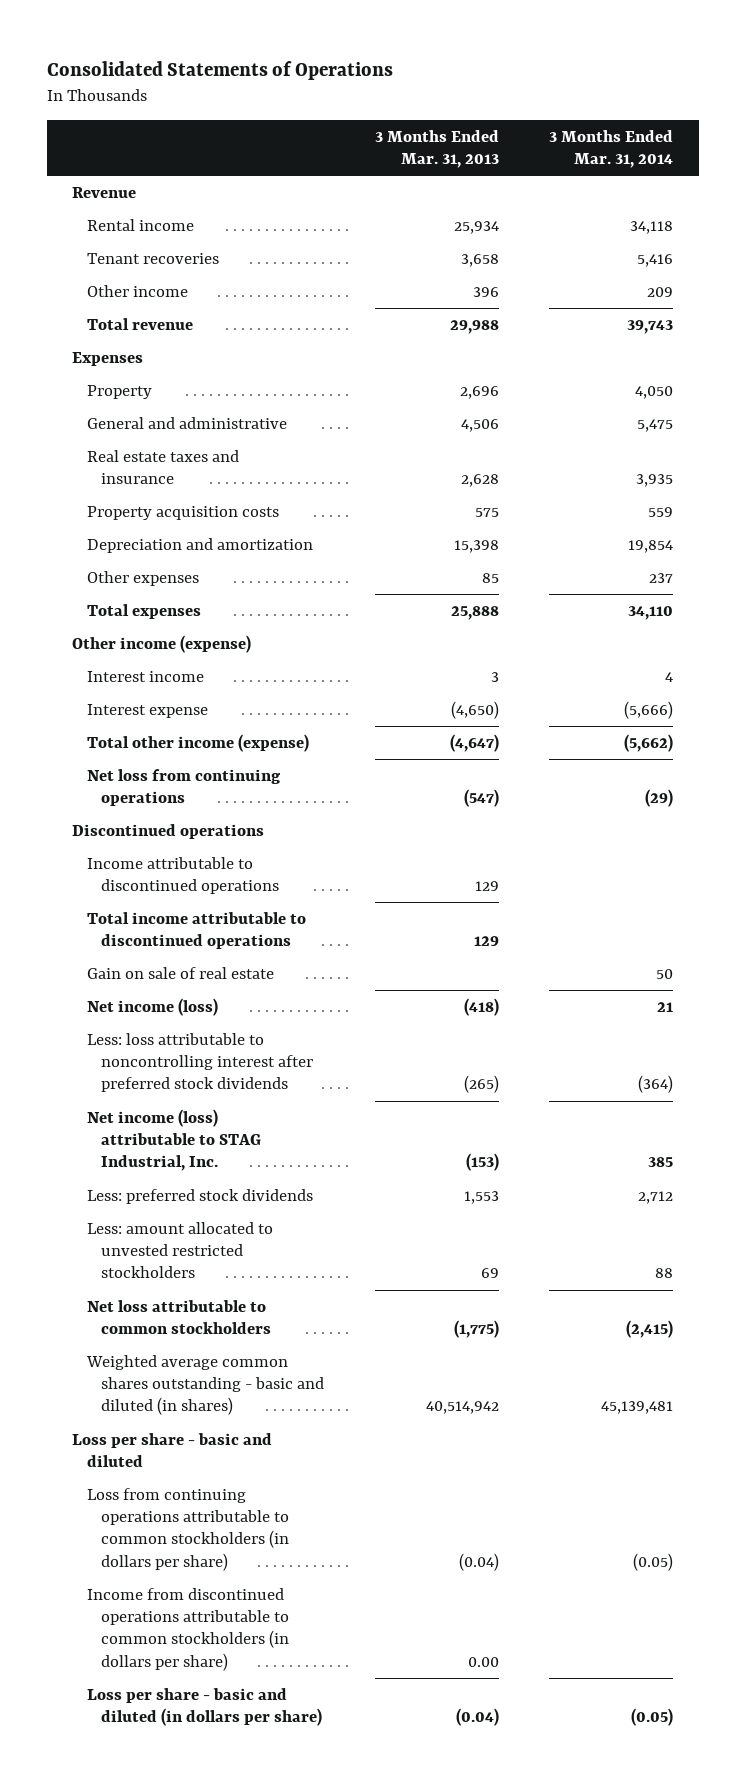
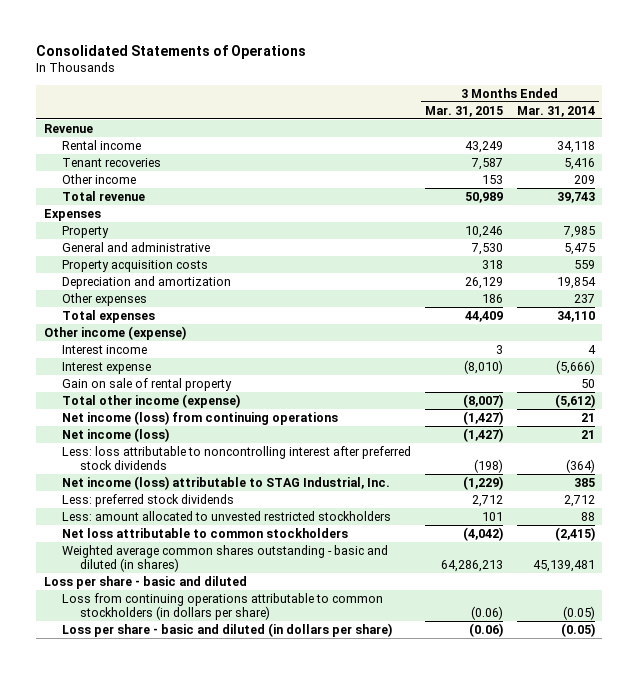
- | 3 Months Ended Mar. 31, 2013 | 3 Months Ended Mar. 31, 2014
+ | 3 Months Ended Mar. 31, 2015 | 3 Months Ended Mar. 31, 2014
- Property | 2,696 | 4,050
+ Property | 10,246 | 7,985
- Real estate taxes and insurance | 2,628 | 3,935
- Total other income (expense) | (4,647) | (5,662)
- Net loss from continuing operations | (547) | (29)
- Discontinued operations
- Income attributable to discontinued operations | 129 |
- Total income attributable to discontinued operations | 129 |
- Gain on sale of real estate | | 50
+ Gain on sale of rental property | | 50
+ Total other income (expense) | (8,007) | (5,612)
+ Net income (loss) from continuing operations | (1,427) | 21
- Income from discontinued operations attributable to common stockholders (in dollars per share) | 0.00 |

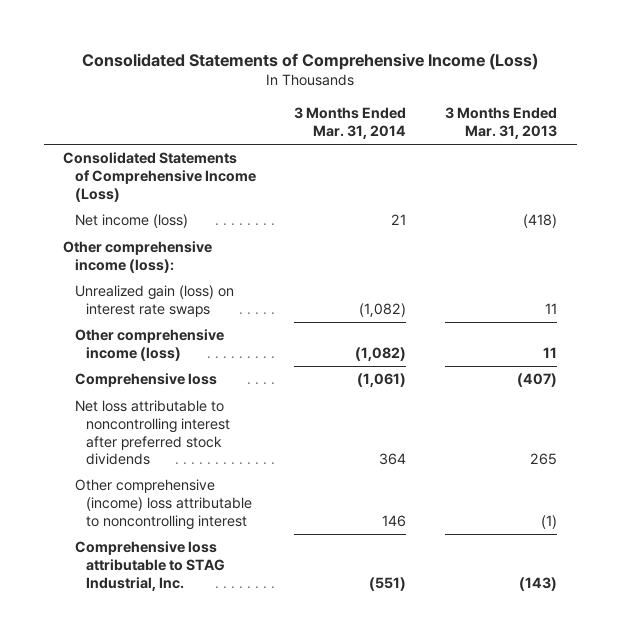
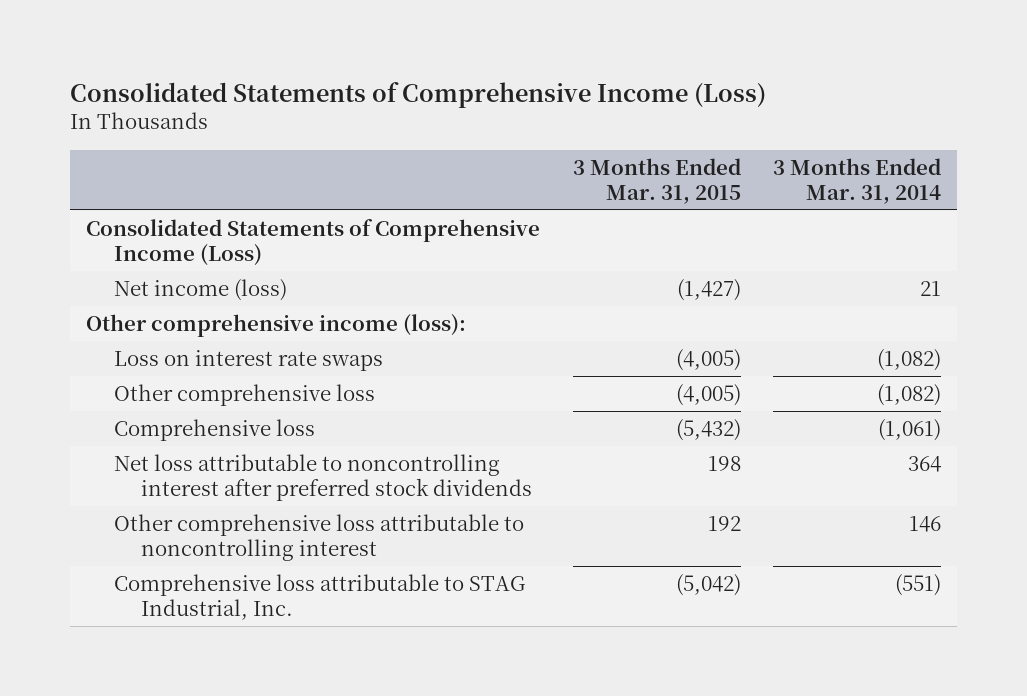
- | 3 Months Ended Mar. 31, 2014 | 3 Months Ended Mar. 31, 2013
+ | 3 Months Ended Mar. 31, 2015 | 3 Months Ended Mar. 31, 2014
- Unrealized gain (loss) on interest rate swaps | (1,082) | 11
- Other comprehensive income (loss) | (1,082) | 11
+ Loss on interest rate swaps | (4,005) | (1,082)
+ Other comprehensive loss | (4,005) | (1,082)
- Other comprehensive (income) loss attributable to noncontrolling interest | 146 | (1)
+ Other comprehensive loss attributable to noncontrolling interest | 192 | 146

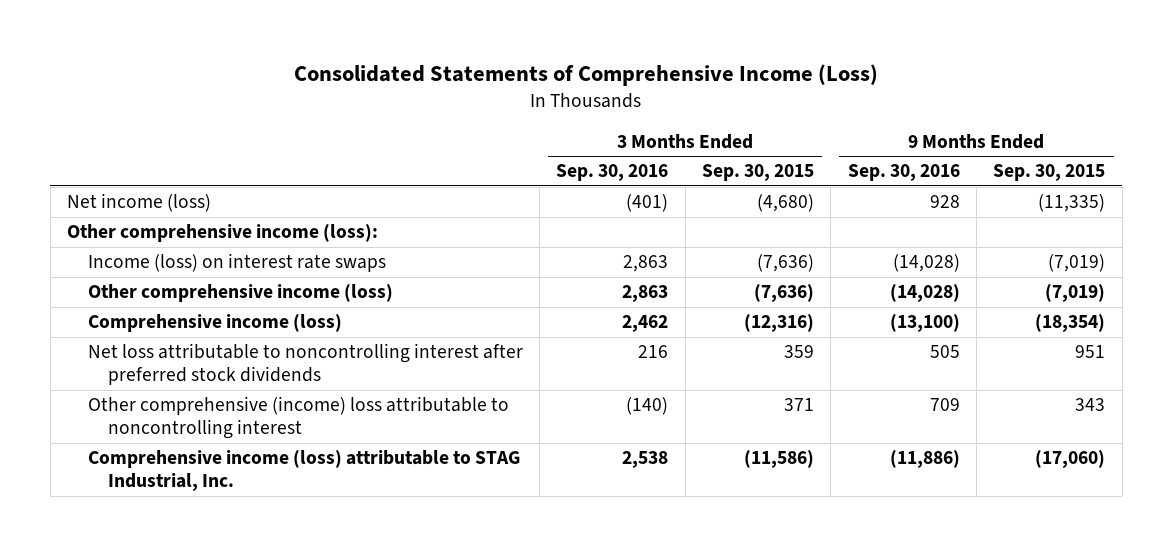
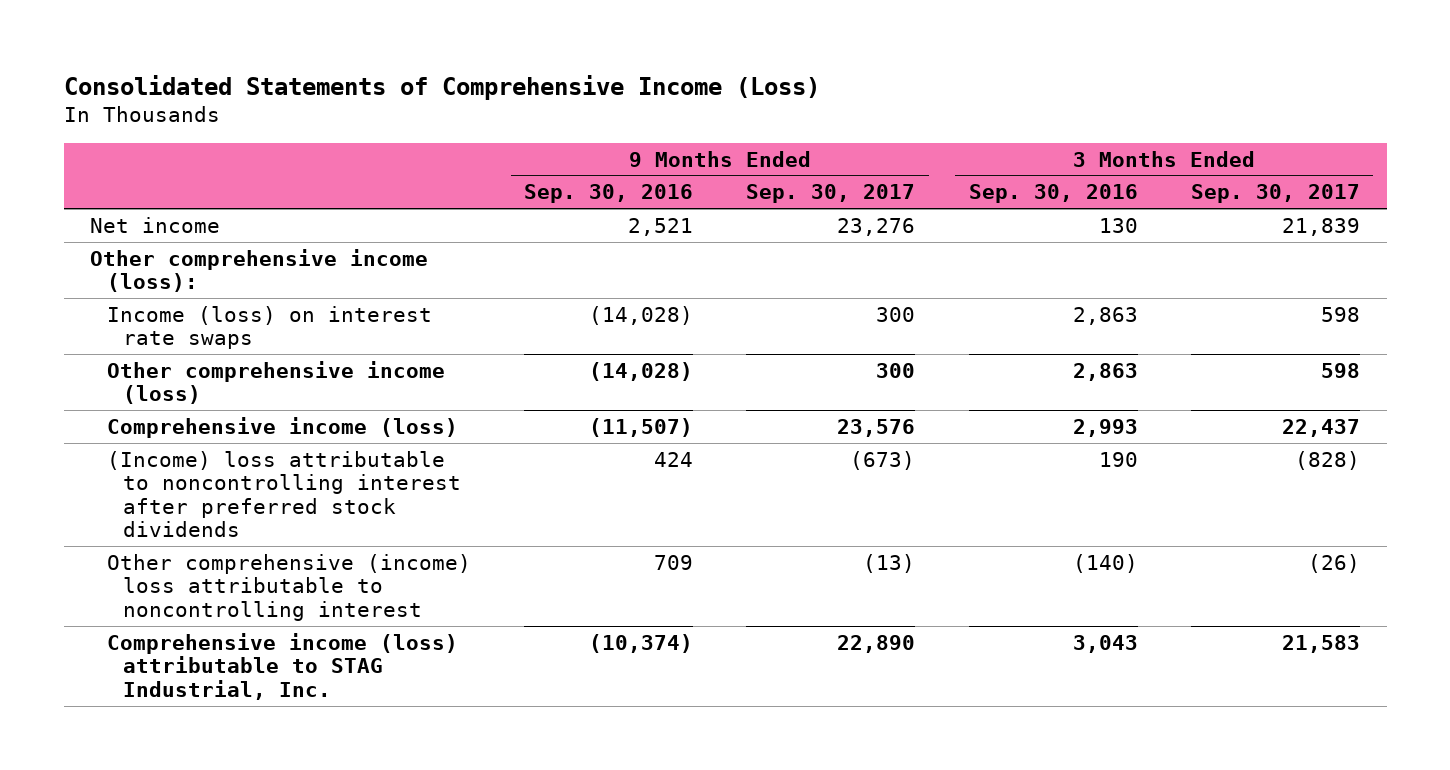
- | 3 Months Ended Sep. 30, 2016 | 3 Months Ended Sep. 30, 2015 | 9 Months Ended Sep. 30, 2016 | 9 Months Ended Sep. 30, 2015
+ | 9 Months Ended Sep. 30, 2016 | 9 Months Ended Sep. 30, 2017 | 3 Months Ended Sep. 30, 2016 | 3 Months Ended Sep. 30, 2017
- Net income (loss) | (401) | (4,680) | 928 | (11,335)
+ Net income | 2,521 | 23,276 | 130 | 21,839
- Comprehensive income (loss) | 2,462 | (12,316) | (13,100) | (18,354)
- Net loss attributable to noncontrolling interest after preferred stock dividends | 216 | 359 | 505 | 951
+ Comprehensive income (loss) | (11,507) | 23,576 | 2,993 | 22,437
+ (Income) loss attributable to noncontrolling interest after preferred stock dividends | 424 | (673) | 190 | (828)
- Comprehensive income (loss) attributable to STAG Industrial, Inc. | 2,538 | (11,586) | (11,886) | (17,060)
+ Comprehensive income (loss) attributable to STAG Industrial, Inc. | (10,374) | 22,890 | 3,043 | 21,583

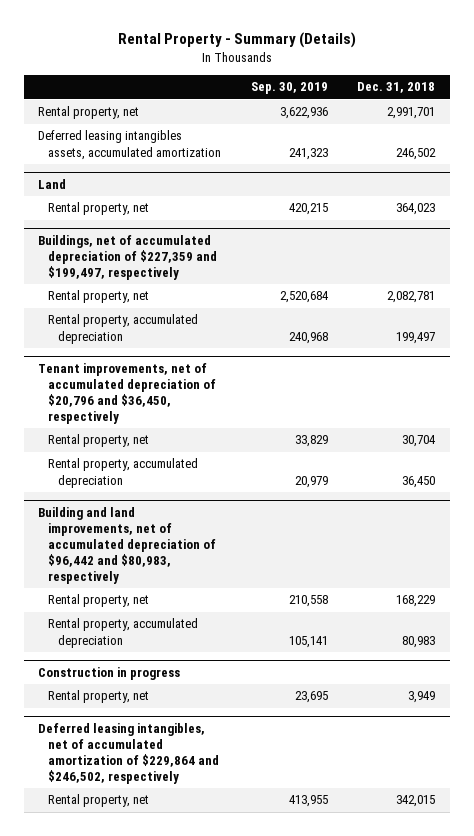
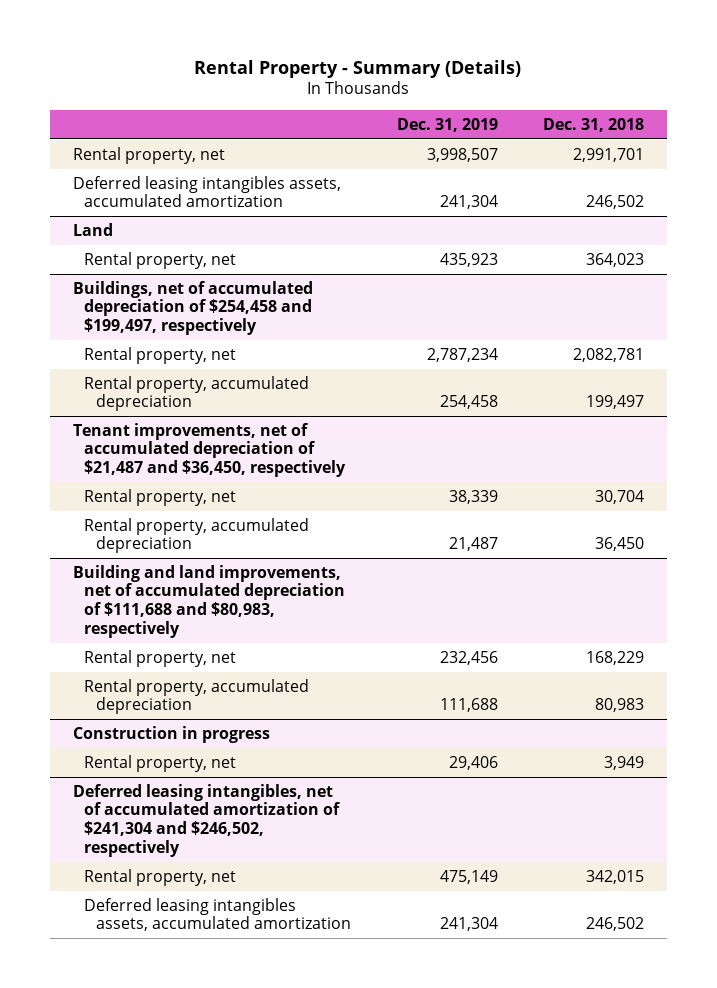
- | Sep. 30, 2019 | Dec. 31, 2018
+ | Dec. 31, 2019 | Dec. 31, 2018
- Buildings, net of accumulated depreciation of $227,359 and $199,497, respectively
+ Buildings, net of accumulated depreciation of $254,458 and $199,497, respectively
- Tenant improvements, net of accumulated depreciation of $20,796 and $36,450, respectively
+ Tenant improvements, net of accumulated depreciation of $21,487 and $36,450, respectively
- Building and land improvements, net of accumulated depreciation of $96,442 and $80,983, respectively
+ Building and land improvements, net of accumulated depreciation of $111,688 and $80,983, respectively
- Deferred leasing intangibles, net of accumulated amortization of $229,864 and $246,502, respectively
+ Deferred leasing intangibles, net of accumulated amortization of $241,304 and $246,502, respectively
+ Deferred leasing intangibles assets, accumulated amortization | 241,304 | 246,502

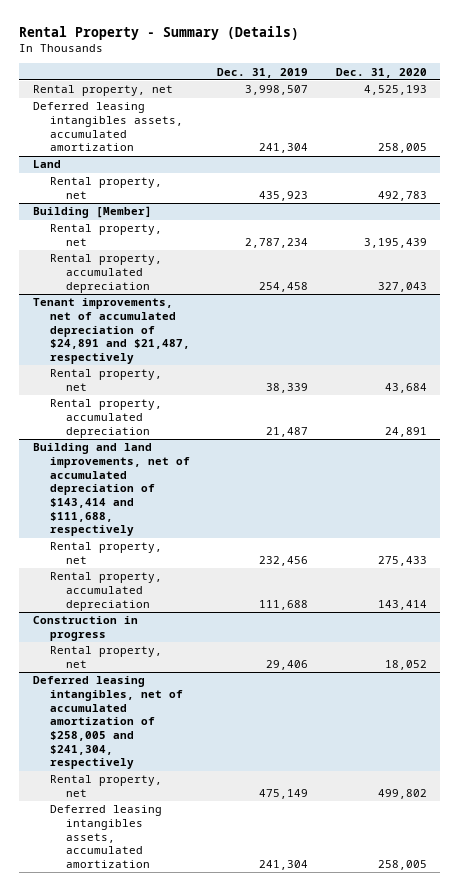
- | Dec. 31, 2019 | Dec. 31, 2018
+ | Dec. 31, 2019 | Dec. 31, 2020
- Buildings, net of accumulated depreciation of $254,458 and $199,497, respectively
+ Building [Member]
- Tenant improvements, net of accumulated depreciation of $21,487 and $36,450, respectively
+ Tenant improvements, net of accumulated depreciation of $24,891 and $21,487, respectively
- Building and land improvements, net of accumulated depreciation of $111,688 and $80,983, respectively
+ Building and land improvements, net of accumulated depreciation of $143,414 and $111,688, respectively
- Deferred leasing intangibles, net of accumulated amortization of $241,304 and $246,502, respectively
+ Deferred leasing intangibles, net of accumulated amortization of $258,005 and $241,304, respectively

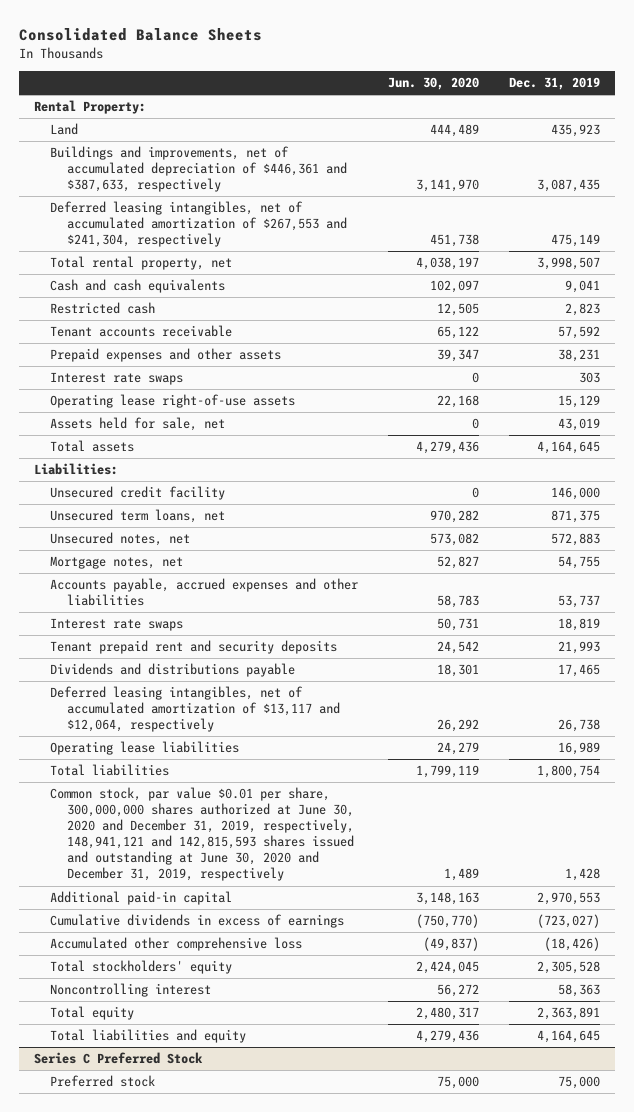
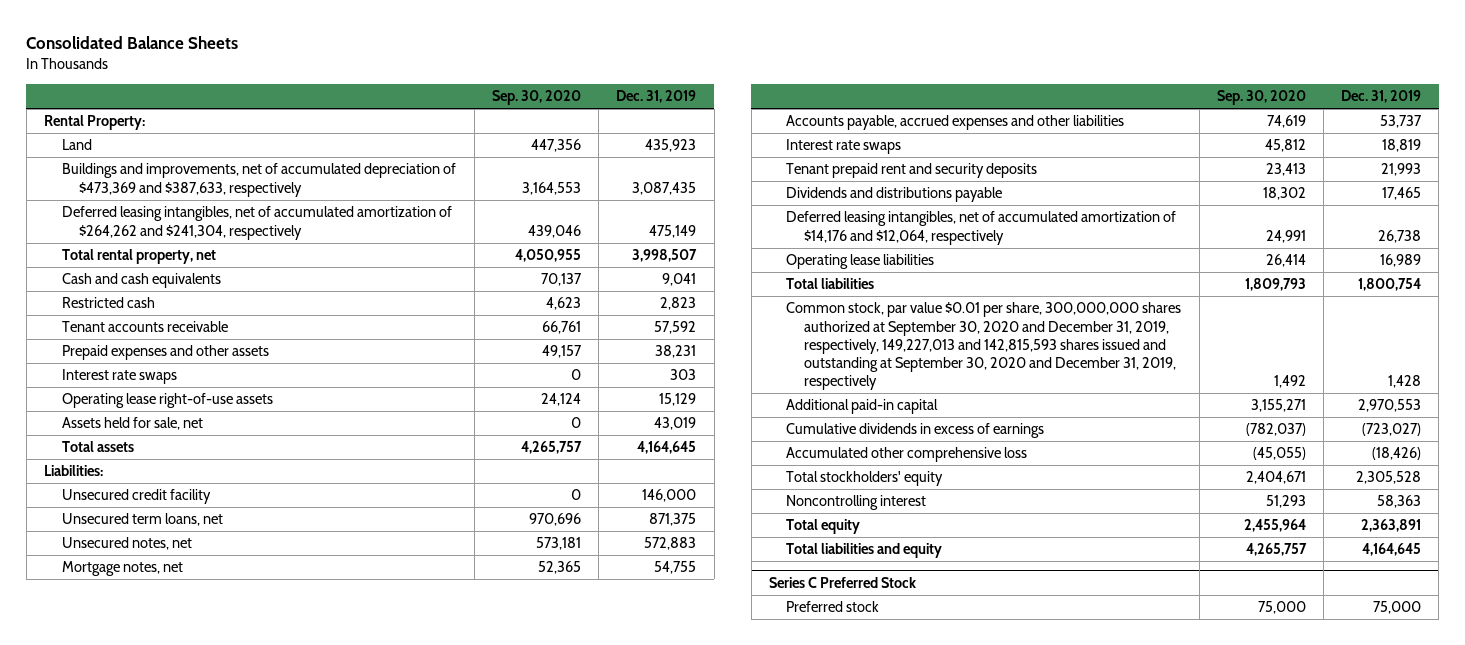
- | Jun. 30, 2020 | Dec. 31, 2019
+ | Sep. 30, 2020 | Dec. 31, 2019
- Buildings and improvements, net of accumulated depreciation of $446,361 and $387,633, respectively | 3,141,970 | 3,087,435
- Deferred leasing intangibles, net of accumulated amortization of $267,553 and $241,304, respectively | 451,738 | 475,149
+ Buildings and improvements, net of accumulated depreciation of $473,369 and $387,633, respectively | 3,164,553 | 3,087,435
+ Deferred leasing intangibles, net of accumulated amortization of $264,262 and $241,304, respectively | 439,046 | 475,149
- Deferred leasing intangibles, net of accumulated amortization of $13,117 and $12,064, respectively | 26,292 | 26,738
+ Deferred leasing intangibles, net of accumulated amortization of $14,176 and $12,064, respectively | 24,991 | 26,738
- Common stock, par value $0.01 per share, 300,000,000 shares authorized at June 30, 2020 and December 31, 2019, respectively, 148,941,121 and 142,815,593 shares issued and outstanding at June 30, 2020 and December 31, 2019, respectively | 1,489 | 1,428
+ Common stock, par value $0.01 per share, 300,000,000 shares authorized at September 30, 2020 and December 31, 2019, respectively, 149,227,013 and 142,815,593 shares issued and outstanding at September 30, 2020 and December 31, 2019, respectively | 1,492 | 1,428

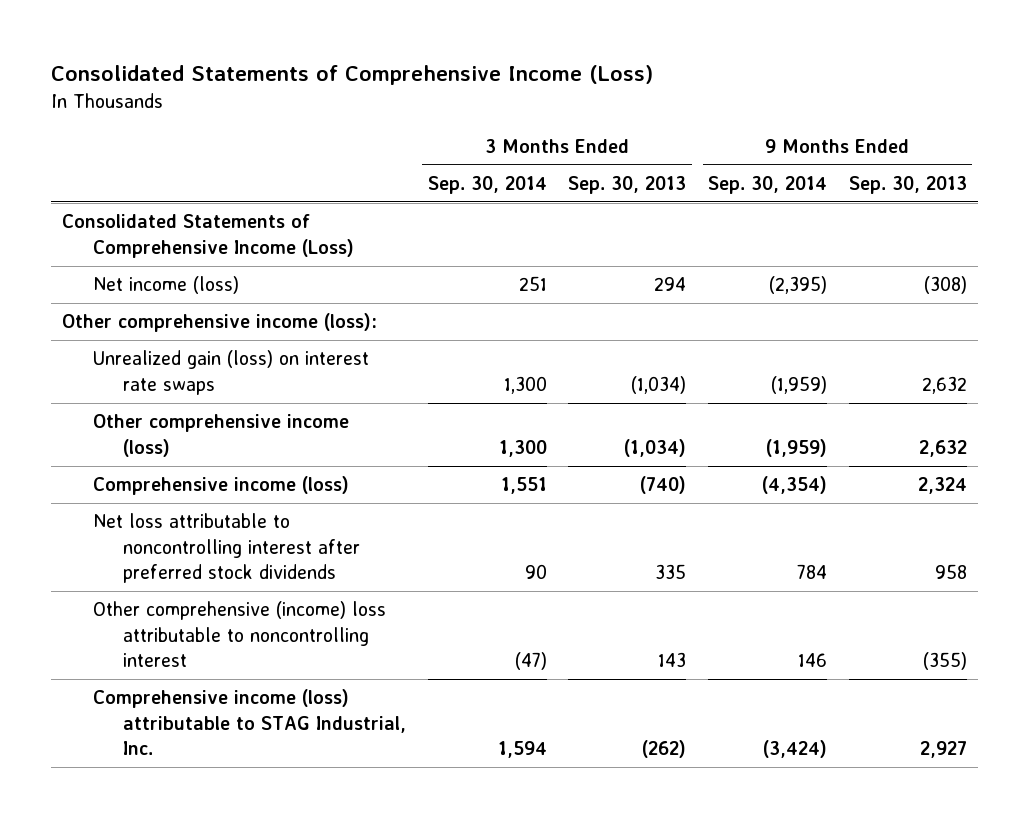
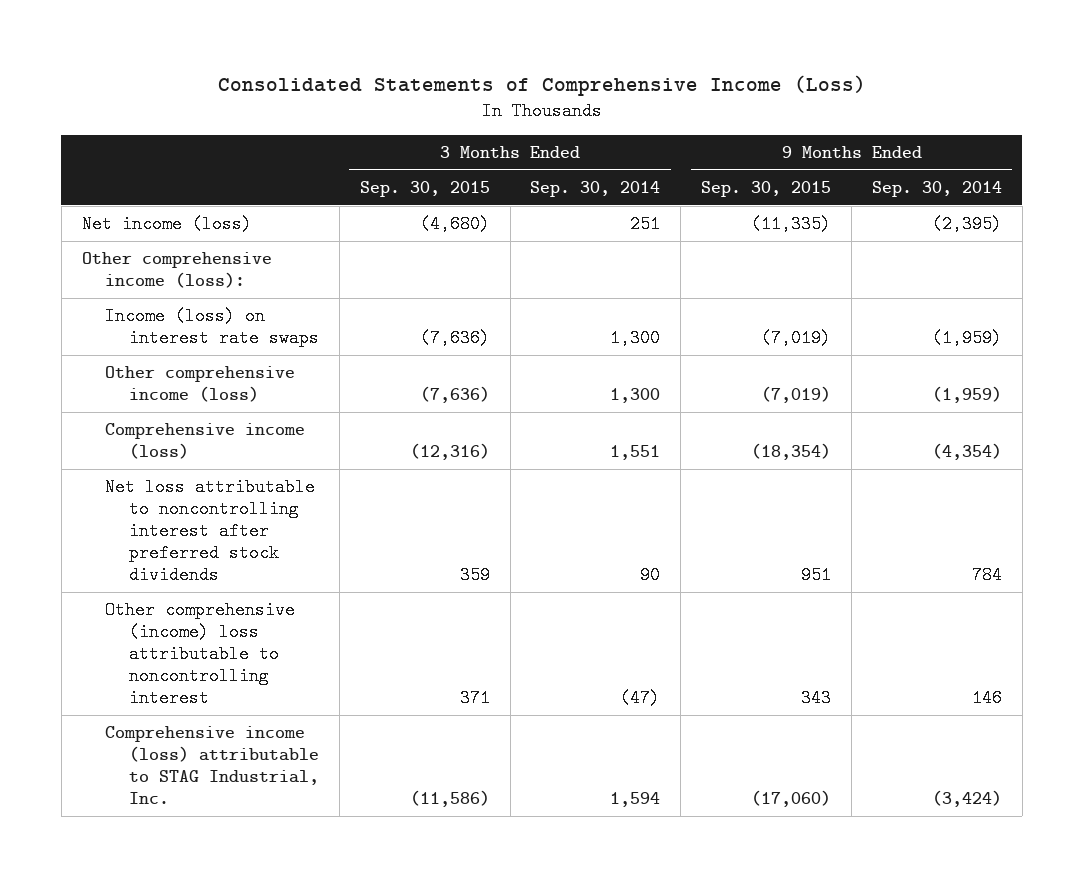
- | 3 Months Ended Sep. 30, 2014 | 3 Months Ended Sep. 30, 2013 | 9 Months Ended Sep. 30, 2014 | 9 Months Ended Sep. 30, 2013
+ | 3 Months Ended Sep. 30, 2015 | 3 Months Ended Sep. 30, 2014 | 9 Months Ended Sep. 30, 2015 | 9 Months Ended Sep. 30, 2014
- Consolidated Statements of Comprehensive Income (Loss)
- Unrealized gain (loss) on interest rate swaps | 1,300 | (1,034) | (1,959) | 2,632
+ Income (loss) on interest rate swaps | (7,636) | 1,300 | (7,019) | (1,959)

